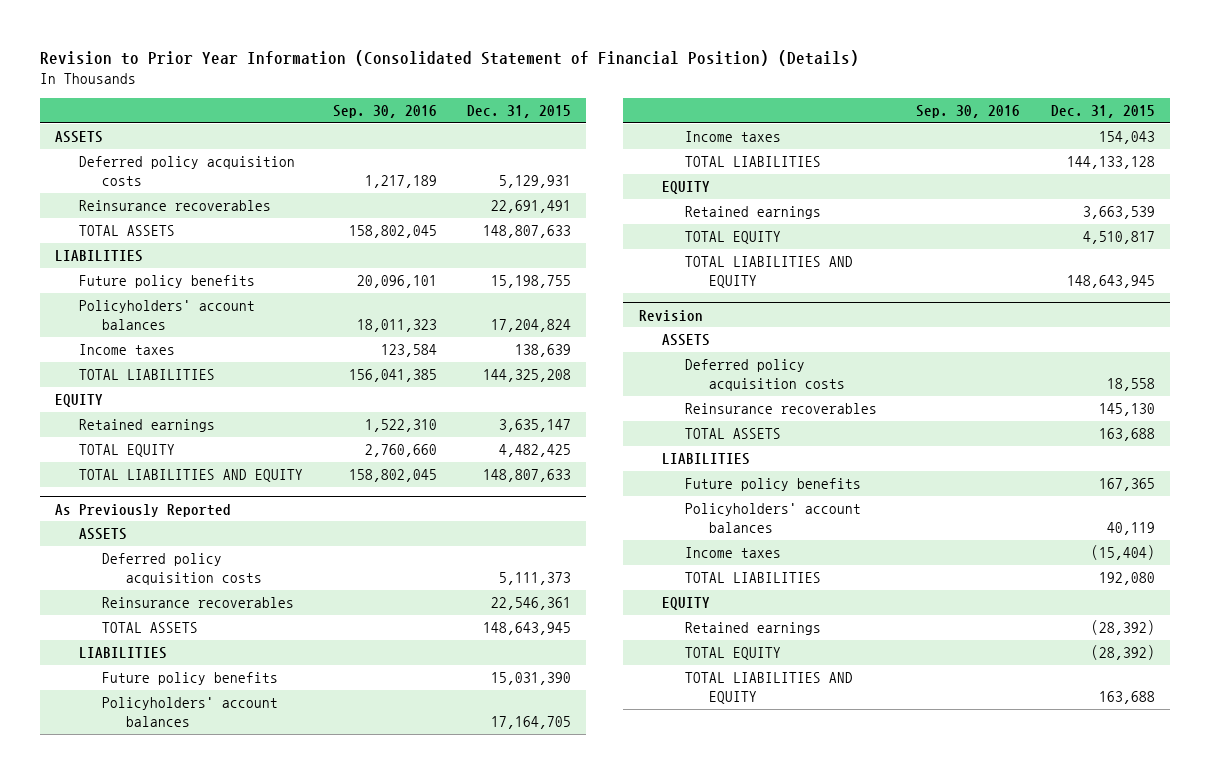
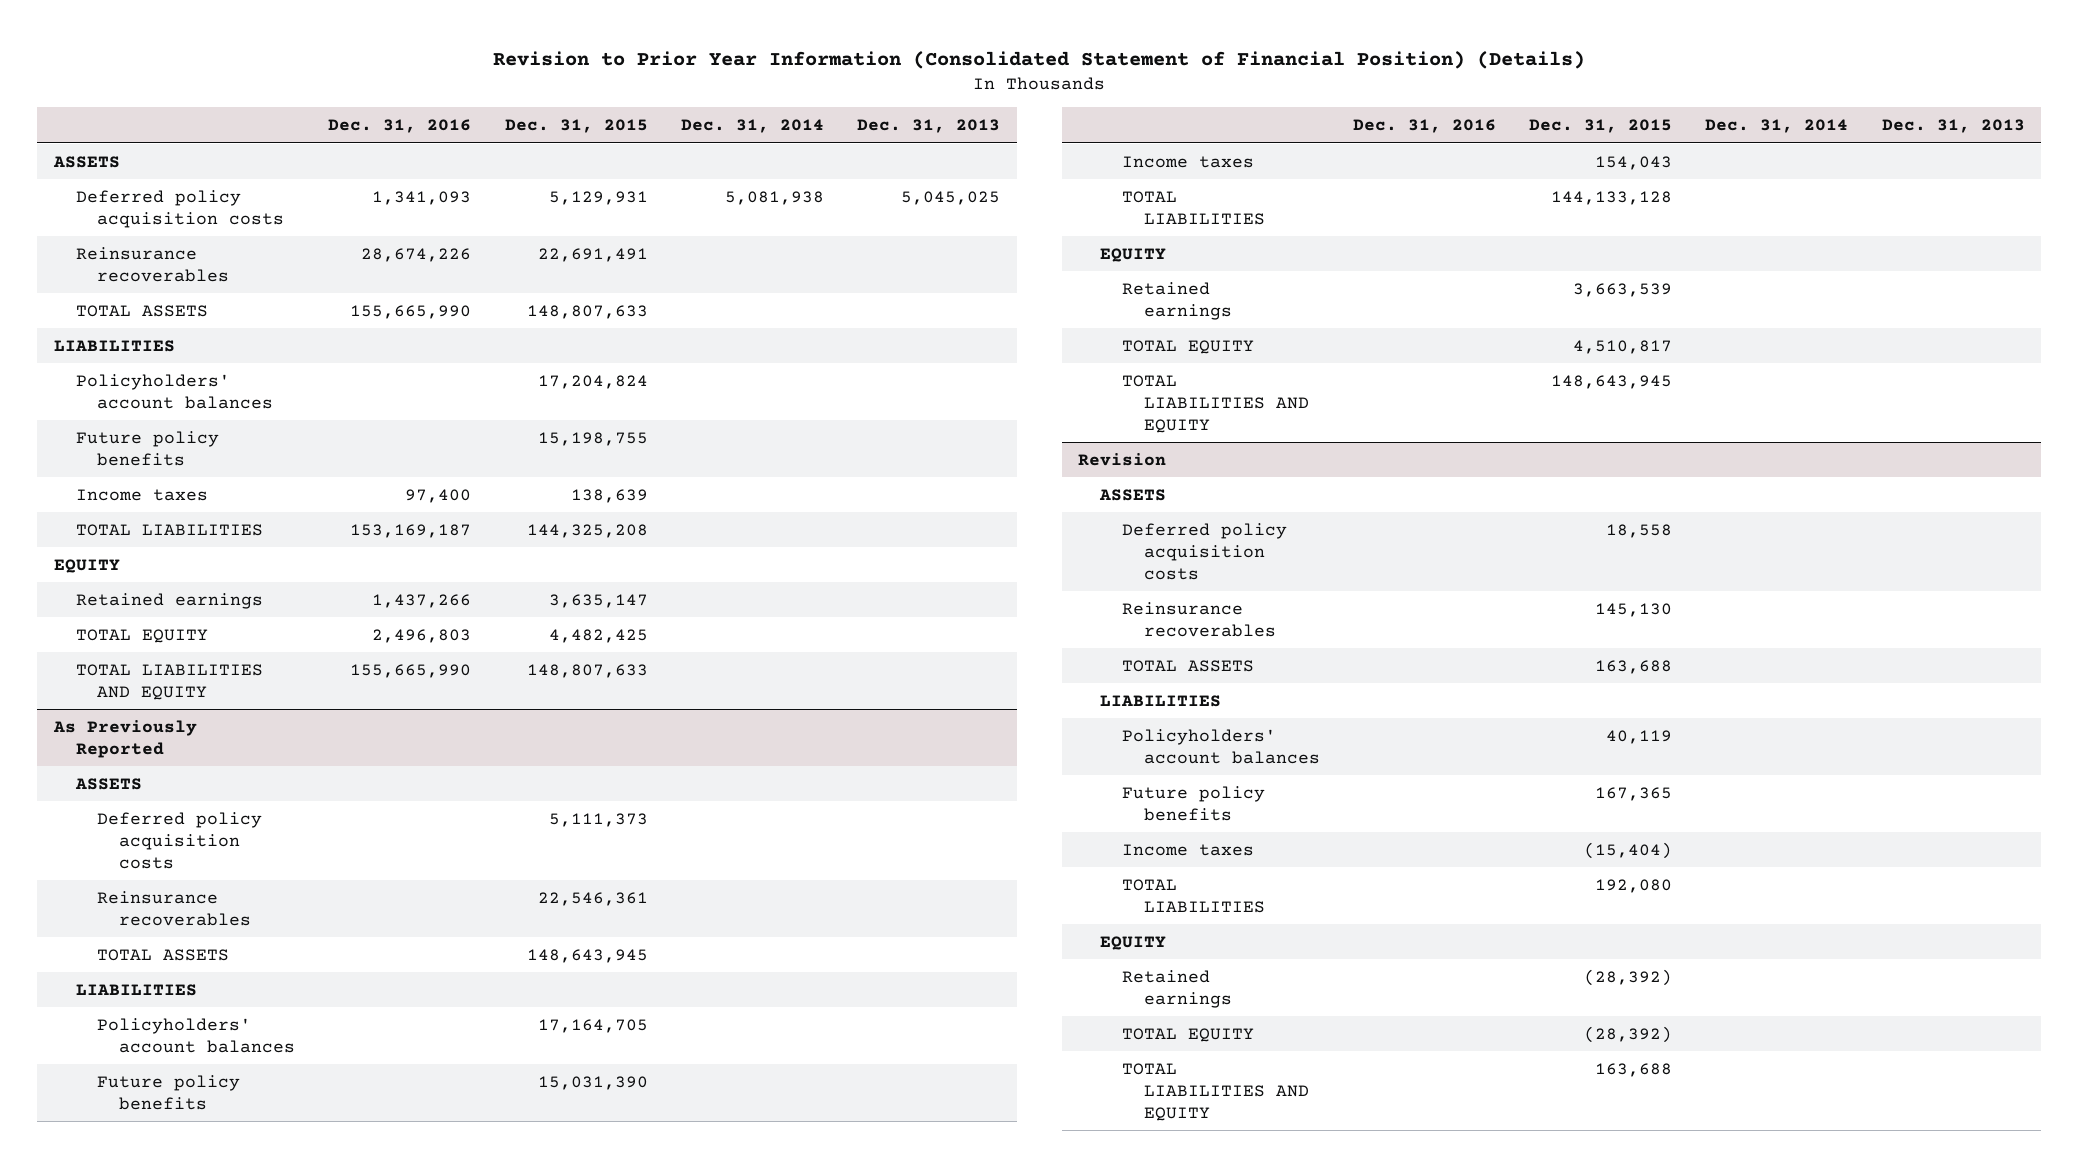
- | Sep. 30, 2016 | Dec. 31, 2015
+ | Dec. 31, 2016 | Dec. 31, 2015 | Dec. 31, 2014 | Dec. 31, 2013
moved down: Future policy benefits | | 15,198,755 | |
@ As Previously Reported
moved down: Future policy benefits | | 15,031,390 | |
@ Revision
moved down: Future policy benefits | | 167,365 | |

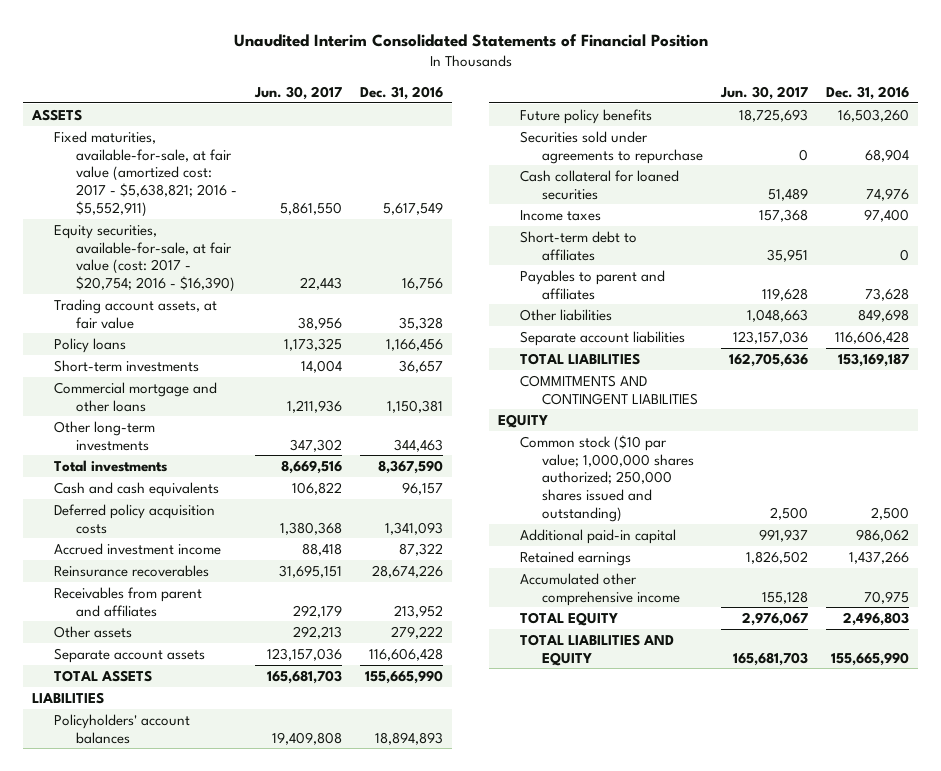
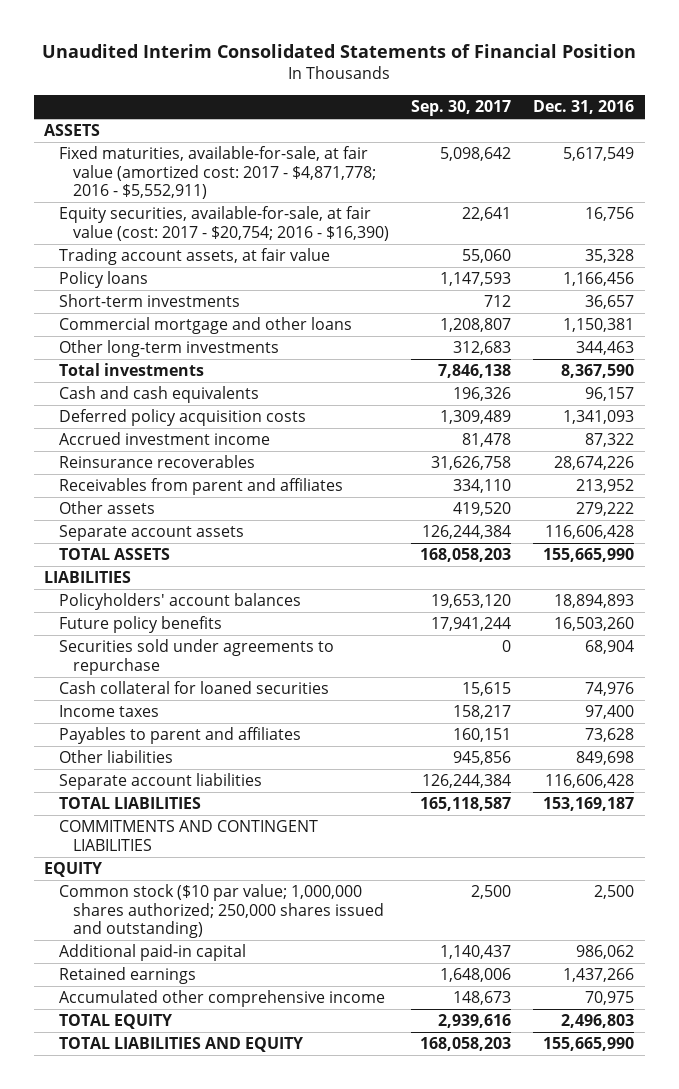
- | Jun. 30, 2017 | Dec. 31, 2016
+ | Sep. 30, 2017 | Dec. 31, 2016
- Fixed maturities, available-for-sale, at fair value (amortized cost: 2017 - $5,638,821; 2016 - $5,552,911) | 5,861,550 | 5,617,549
+ Fixed maturities, available-for-sale, at fair value (amortized cost: 2017 - $4,871,778; 2016 - $5,552,911) | 5,098,642 | 5,617,549
- Short-term debt to affiliates | 35,951 | 0

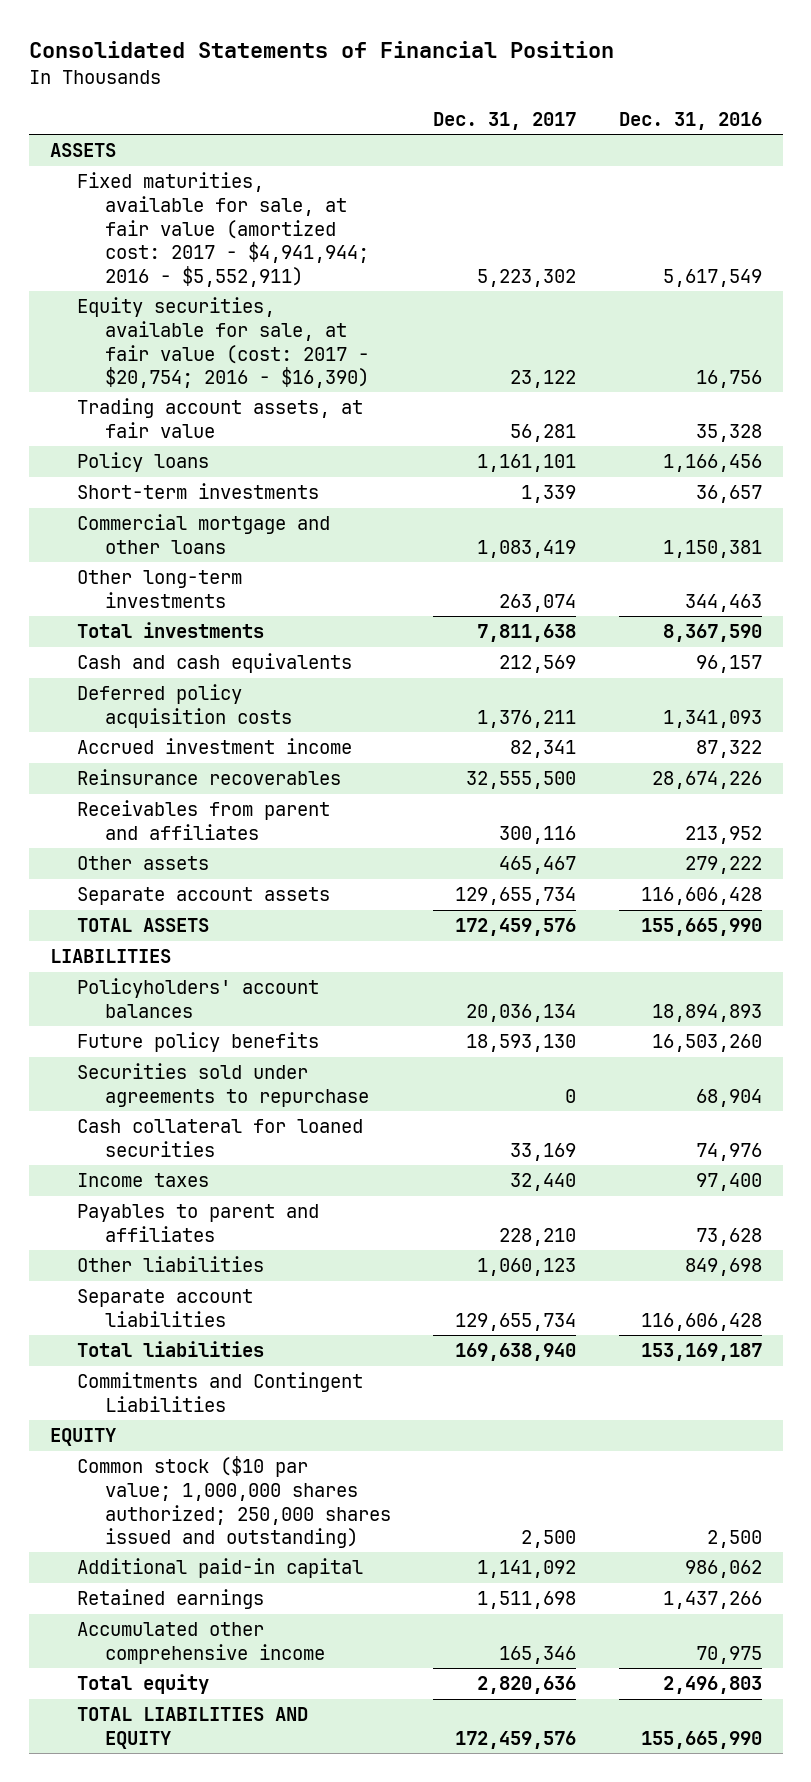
- Unaudited Interim Consolidated Statements of Financial Position
+ Consolidated Statements of Financial Position
- | Sep. 30, 2017 | Dec. 31, 2016
+ | Dec. 31, 2017 | Dec. 31, 2016
- Fixed maturities, available-for-sale, at fair value (amortized cost: 2017 - $4,871,778; 2016 - $5,552,911) | 5,098,642 | 5,617,549
- Equity securities, available-for-sale, at fair value (cost: 2017 - $20,754; 2016 - $16,390) | 22,641 | 16,756
+ Fixed maturities, available for sale, at fair value (amortized cost: 2017 - $4,941,944; 2016 - $5,552,911) | 5,223,302 | 5,617,549
+ Equity securities, available for sale, at fair value (cost: 2017 - $20,754; 2016 - $16,390) | 23,122 | 16,756
- TOTAL LIABILITIES | 165,118,587 | 153,169,187
- COMMITMENTS AND CONTINGENT LIABILITIES
+ Total liabilities | 169,638,940 | 153,169,187
+ Commitments and Contingent Liabilities
- TOTAL EQUITY | 2,939,616 | 2,496,803
+ Total equity | 2,820,636 | 2,496,803

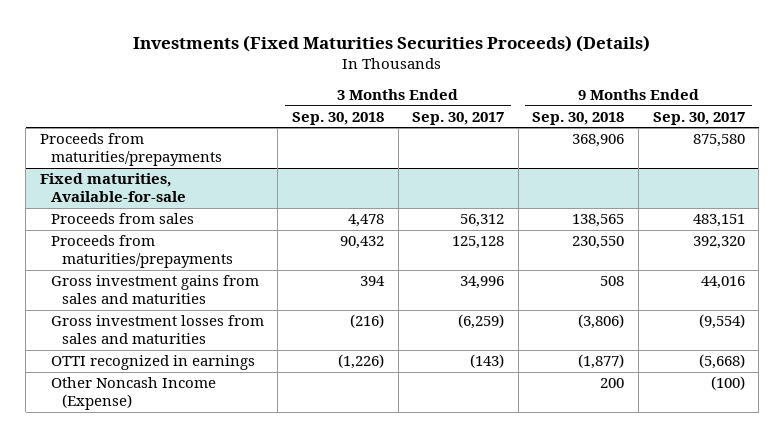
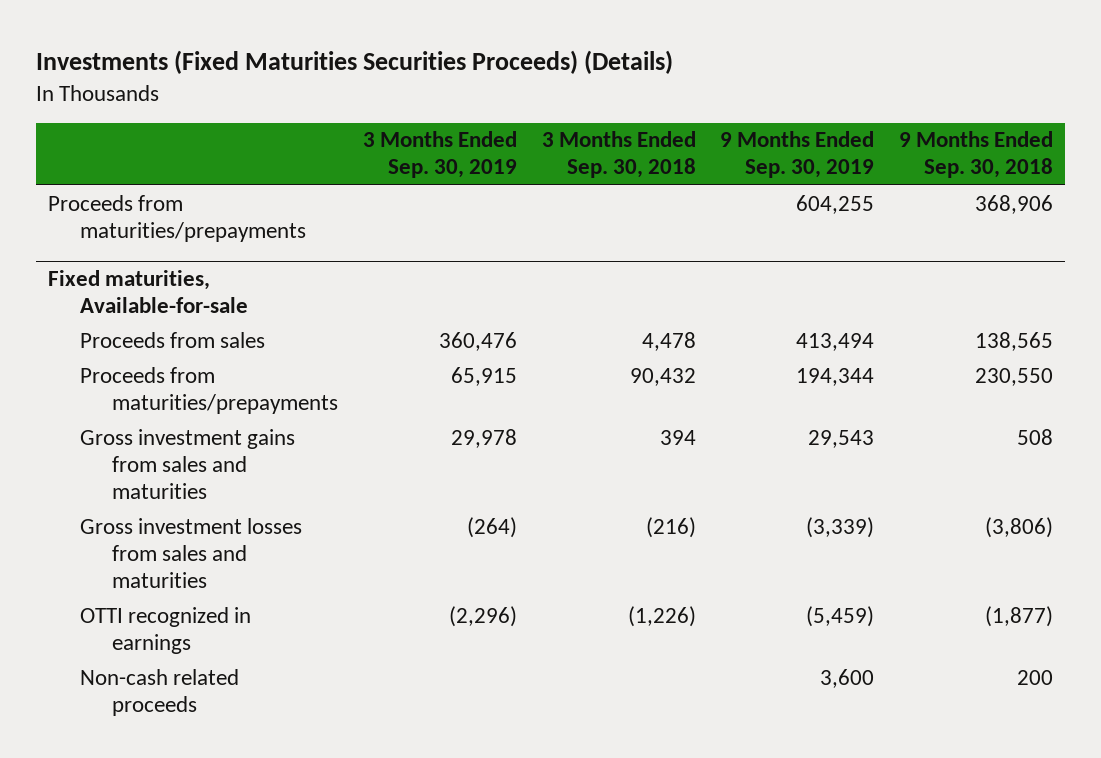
- | 3 Months Ended Sep. 30, 2018 | 3 Months Ended Sep. 30, 2017 | 9 Months Ended Sep. 30, 2018 | 9 Months Ended Sep. 30, 2017
+ | 3 Months Ended Sep. 30, 2019 | 3 Months Ended Sep. 30, 2018 | 9 Months Ended Sep. 30, 2019 | 9 Months Ended Sep. 30, 2018
@ Fixed maturities, Available-for-sale
- Other Noncash Income (Expense) | | | 200 | (100)
+ Non-cash related proceeds | | | 3,600 | 200

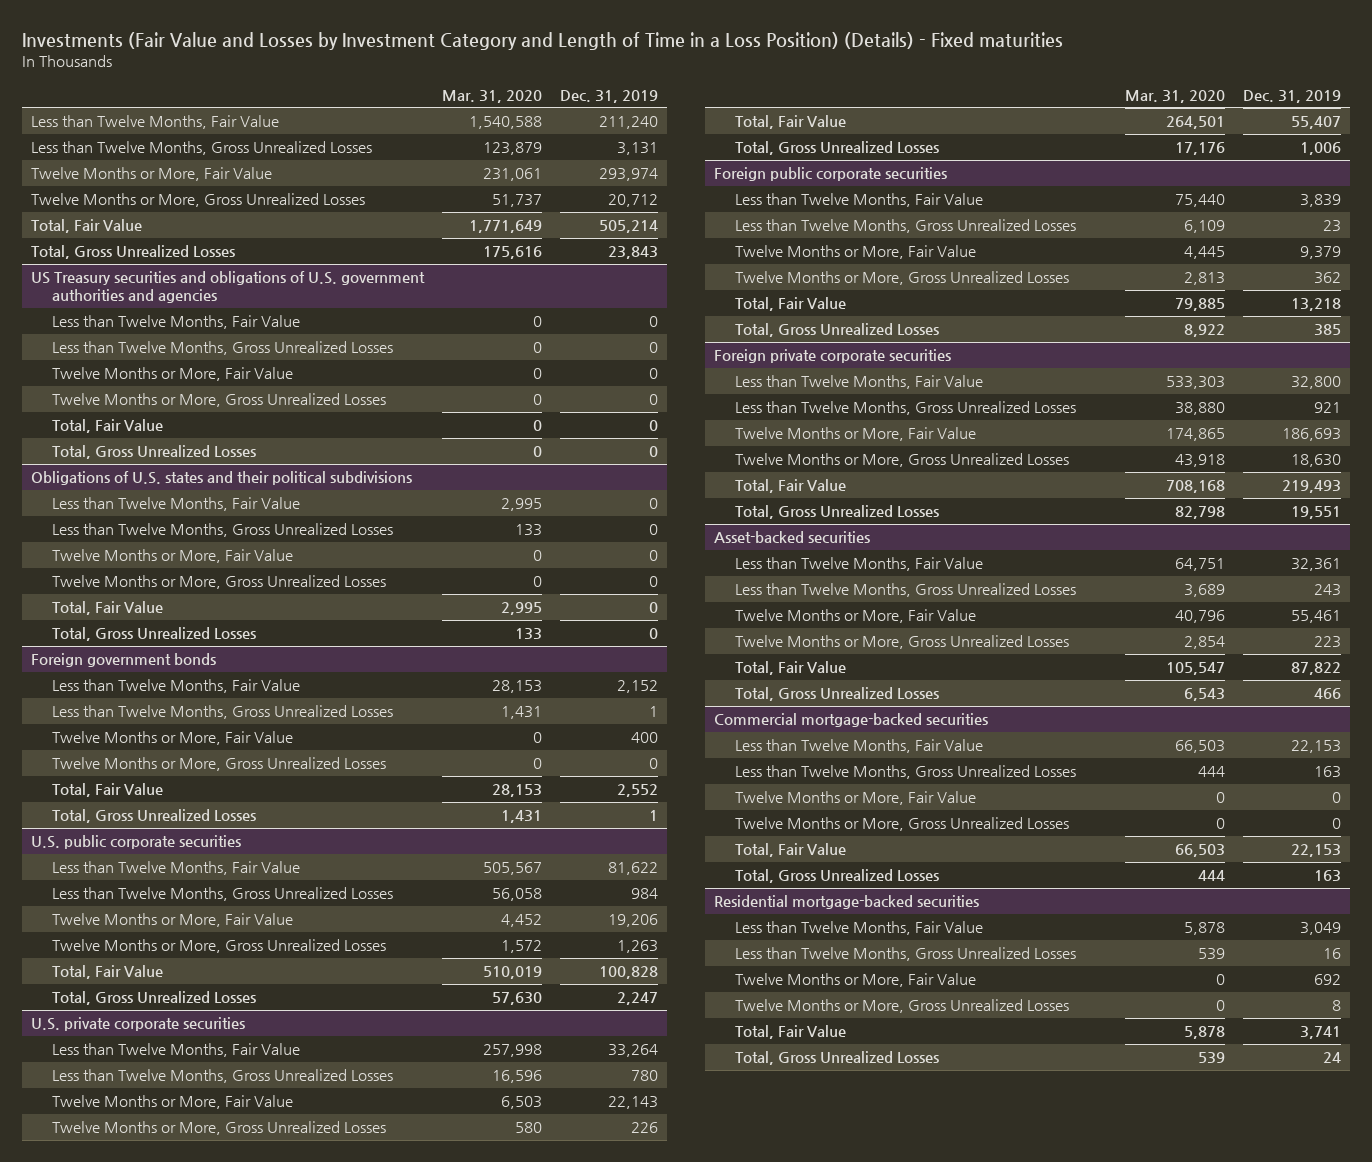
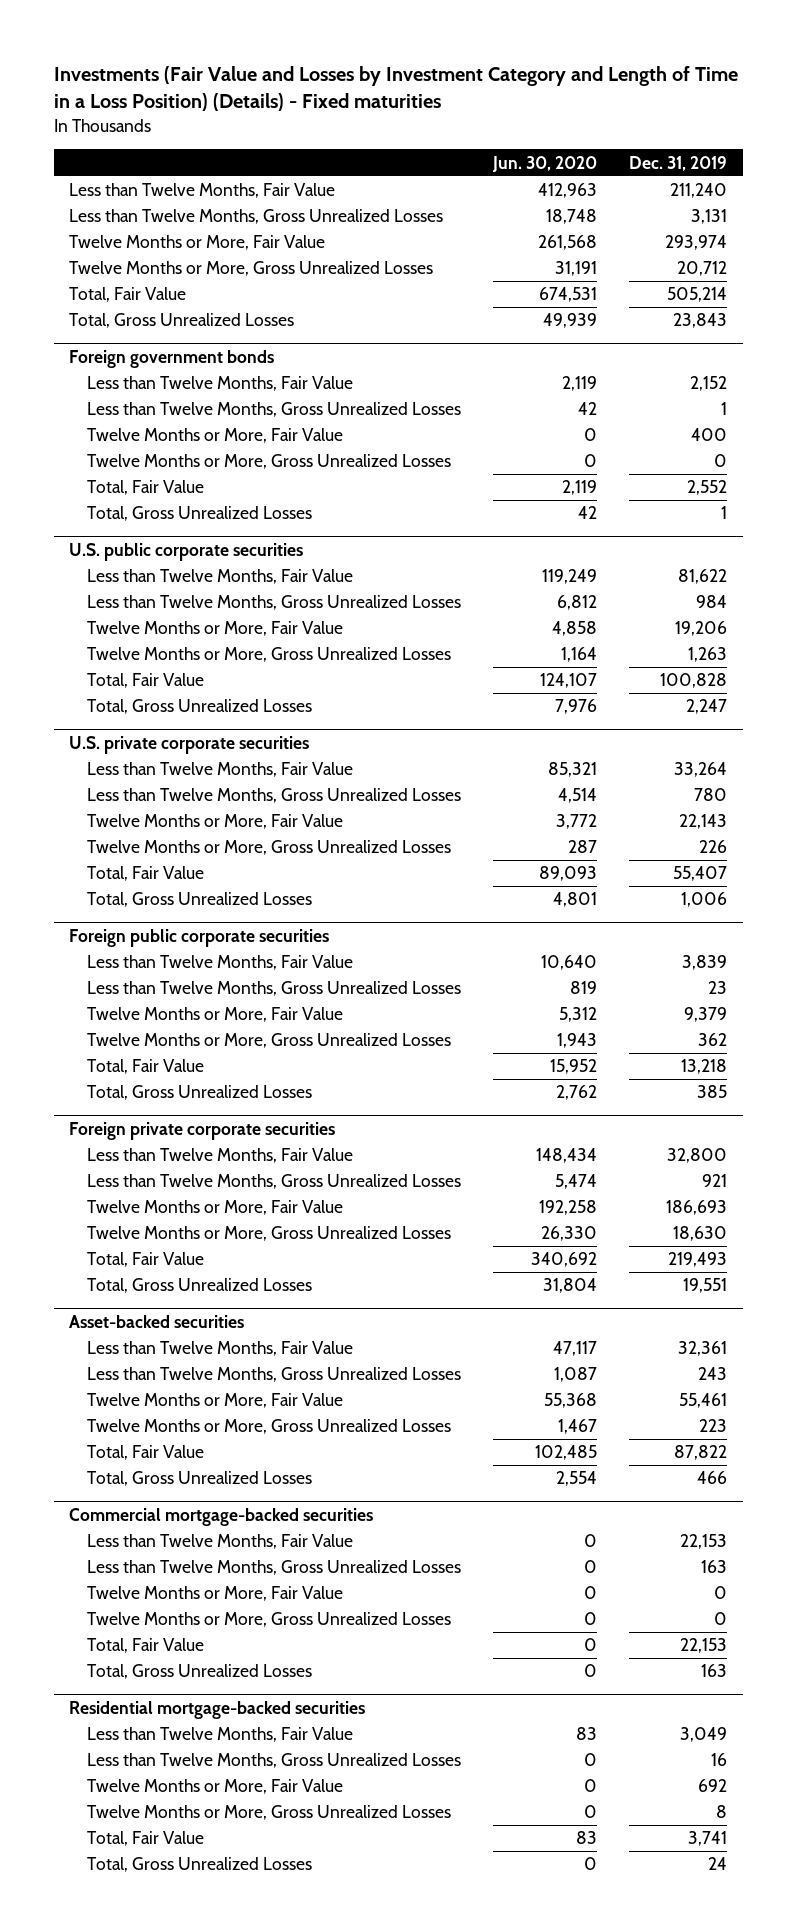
- | Mar. 31, 2020 | Dec. 31, 2019
+ | Jun. 30, 2020 | Dec. 31, 2019
- US Treasury securities and obligations of U.S. government authorities and agencies
- Less than Twelve Months, Fair Value | 0 | 0
- Less than Twelve Months, Gross Unrealized Losses | 0 | 0
- Twelve Months or More, Fair Value | 0 | 0
- Twelve Months or More, Gross Unrealized Losses | 0 | 0
- Total, Fair Value | 0 | 0
- Total, Gross Unrealized Losses | 0 | 0
- Obligations of U.S. states and their political subdivisions
- Less than Twelve Months, Fair Value | 2,995 | 0
- Less than Twelve Months, Gross Unrealized Losses | 133 | 0
- Twelve Months or More, Fair Value | 0 | 0
- Twelve Months or More, Gross Unrealized Losses | 0 | 0
- Total, Fair Value | 2,995 | 0
- Total, Gross Unrealized Losses | 133 | 0

